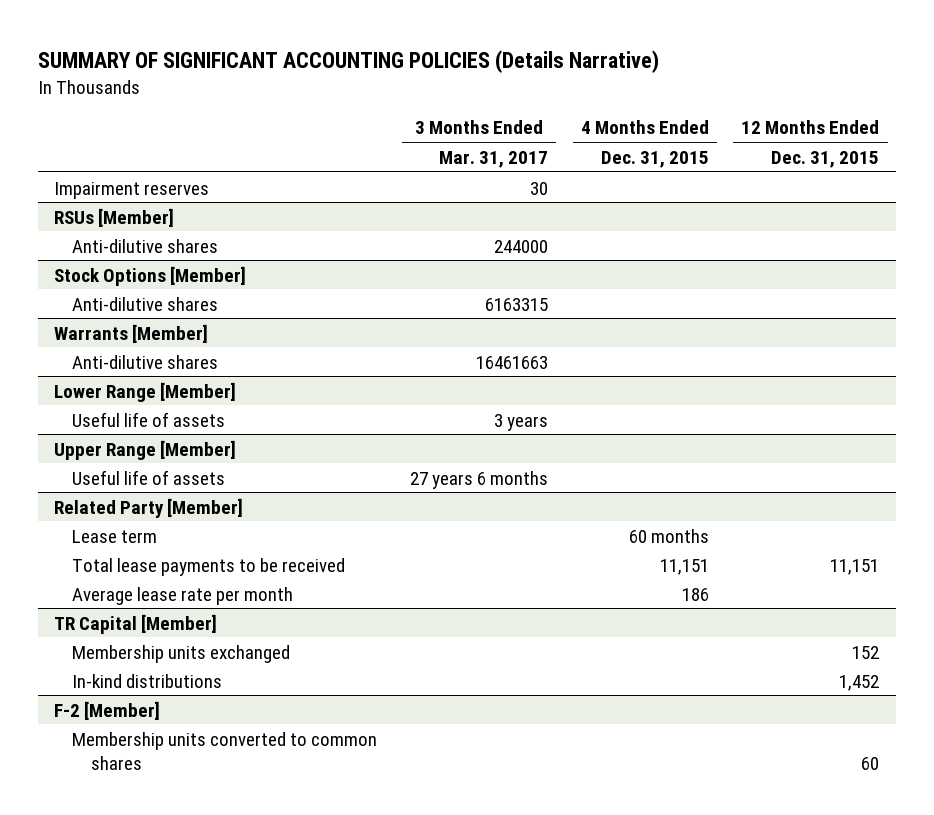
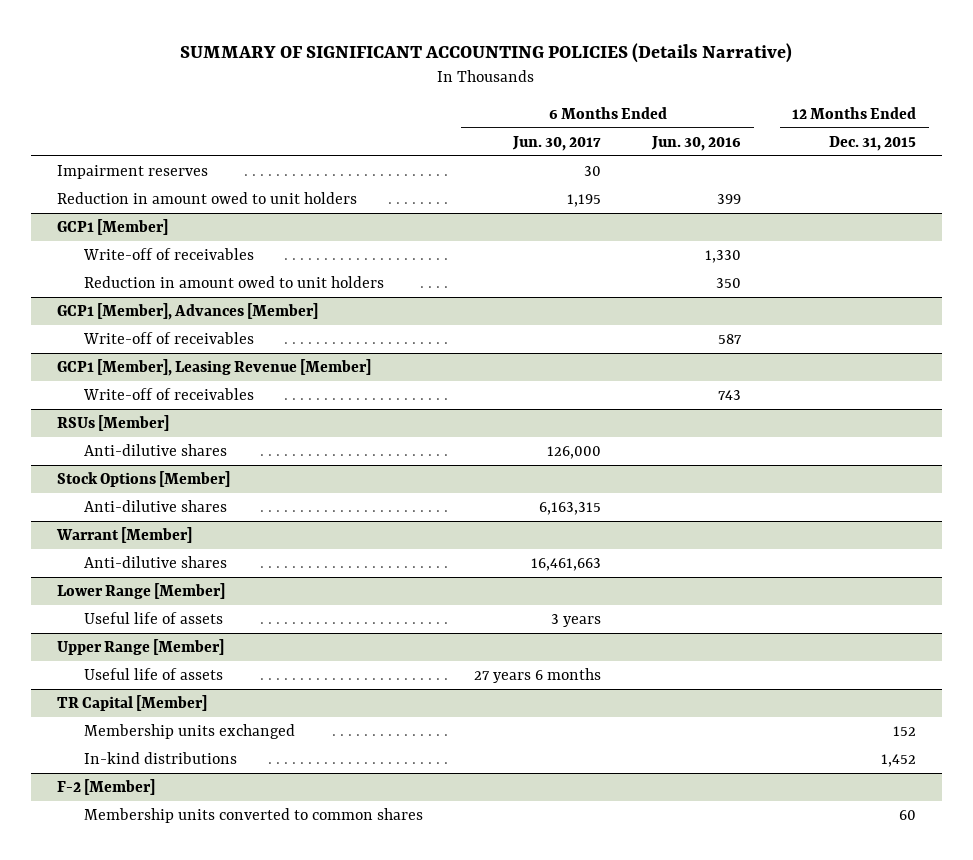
- | 3 Months Ended Mar. 31, 2017 | 4 Months Ended Dec. 31, 2015 | 12 Months Ended Dec. 31, 2015
+ | 6 Months Ended Jun. 30, 2017 | 6 Months Ended Jun. 30, 2016 | 12 Months Ended Dec. 31, 2015
+ Reduction in amount owed to unit holders | 1,195 | 399 |
+ GCP1 [Member]
+ Write-off of receivables | | 1,330 |
+ Reduction in amount owed to unit holders | | 350 |
+ GCP1 [Member], Advances [Member]
+ Write-off of receivables | | 587 |
+ GCP1 [Member], Leasing Revenue [Member]
+ Write-off of receivables | | 743 |
- Warrants [Member]
+ Warrant [Member]
- Related Party [Member]
- Lease term | | 60 months |
- Total lease payments to be received | | 11,151 | 11,151
- Average lease rate per month | | 186 |

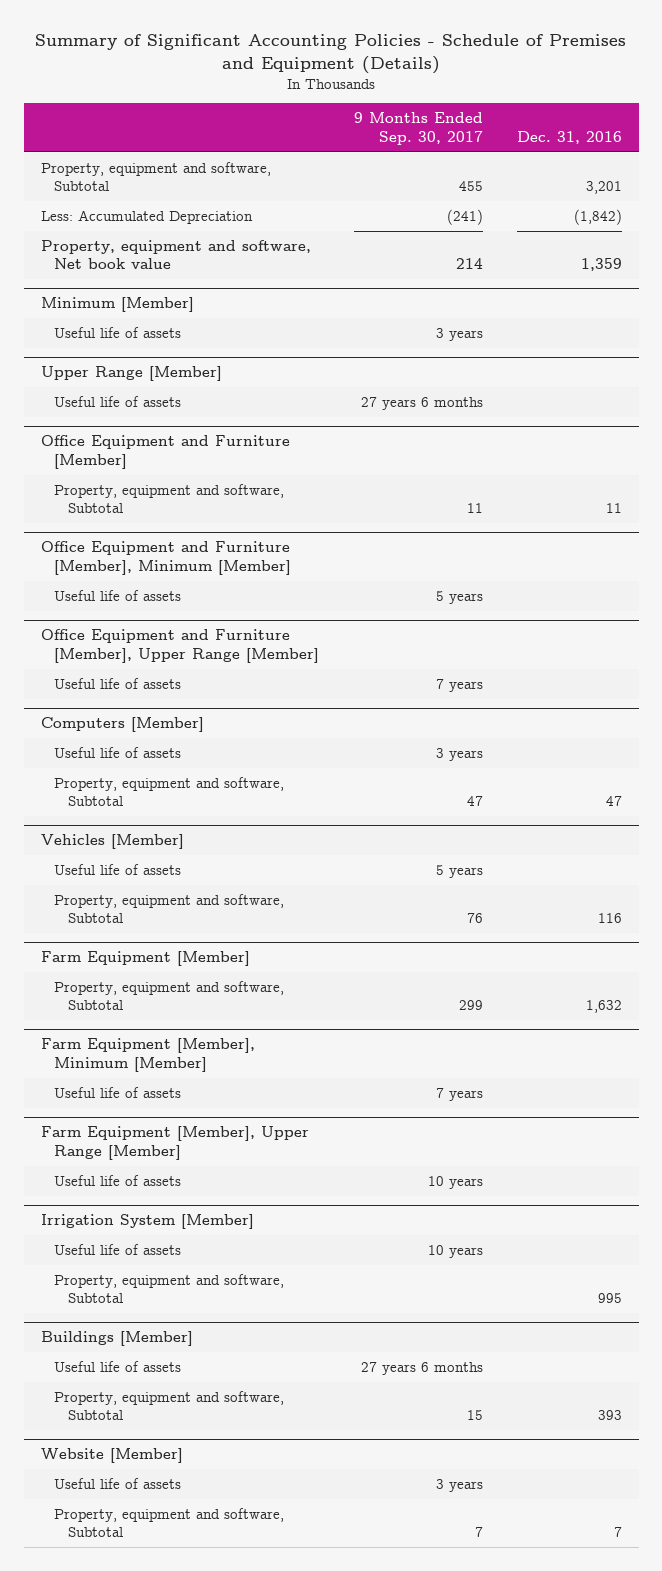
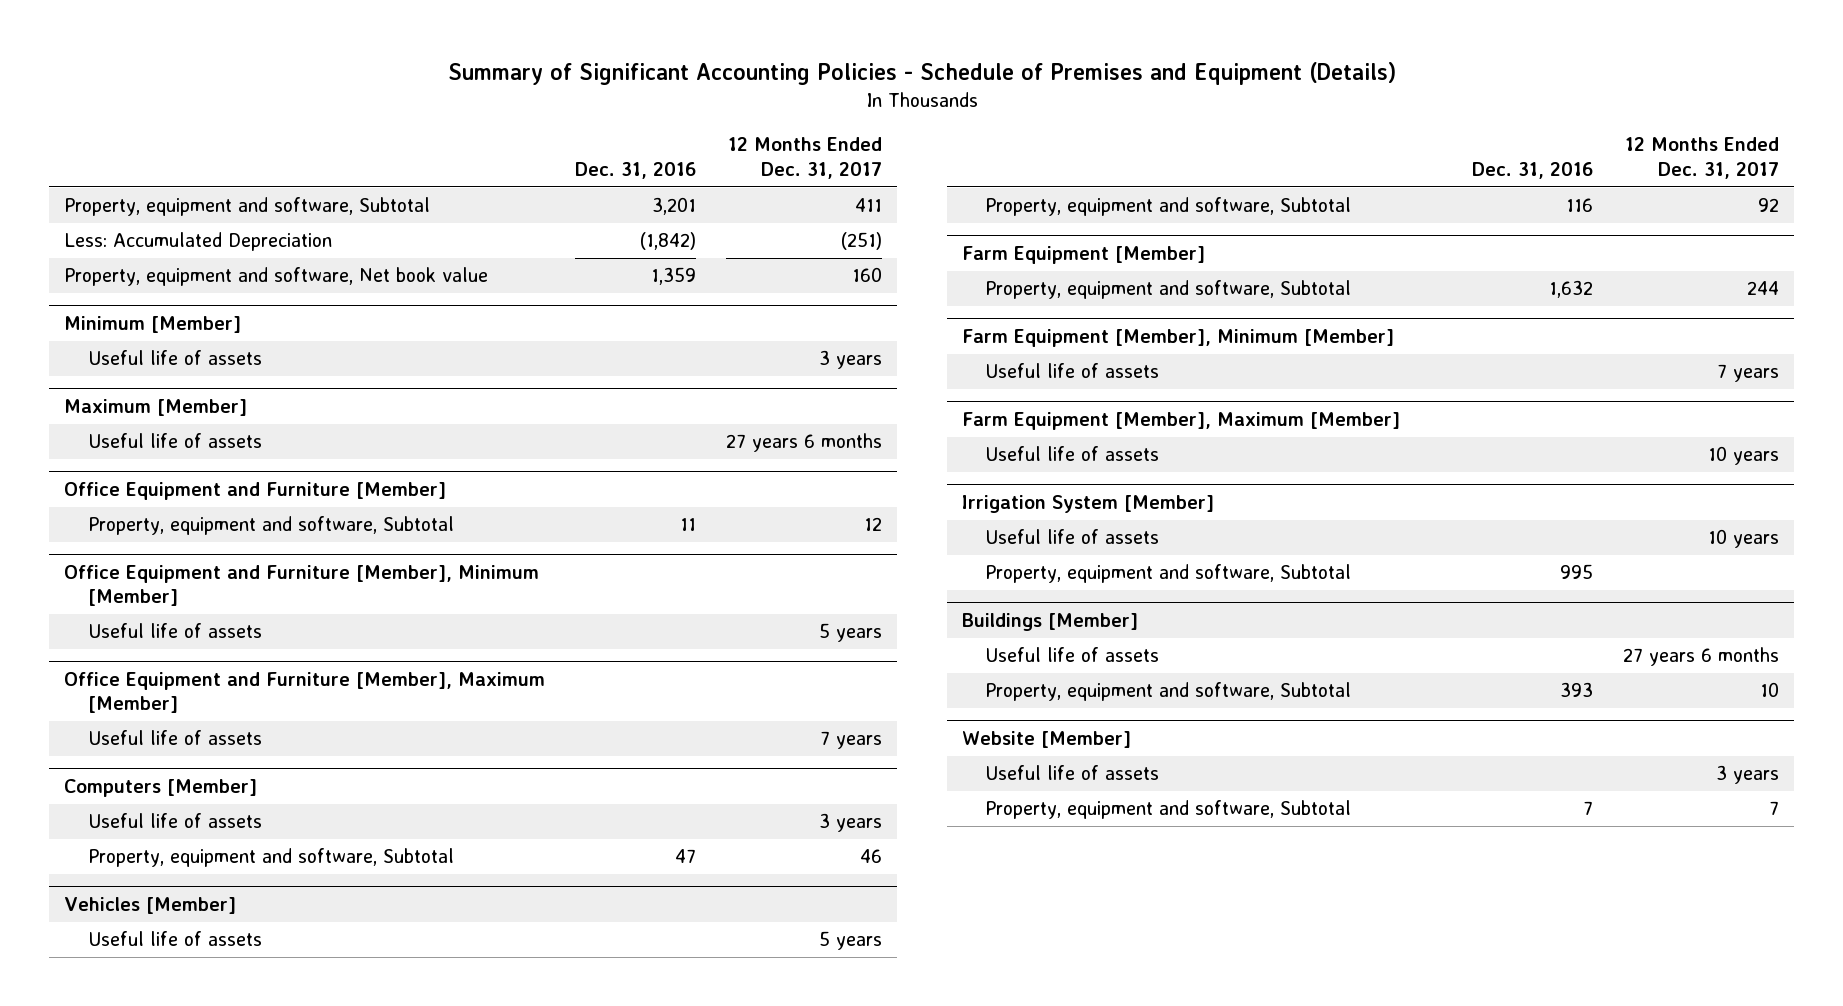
- | 9 Months Ended Sep. 30, 2017 | Dec. 31, 2016
+ | Dec. 31, 2016 | 12 Months Ended Dec. 31, 2017
- Upper Range [Member]
+ Maximum [Member]
- Office Equipment and Furniture [Member], Upper Range [Member]
+ Office Equipment and Furniture [Member], Maximum [Member]
- Farm Equipment [Member], Upper Range [Member]
- Useful life of assets | 10 years |
+ Farm Equipment [Member], Maximum [Member]
+ Useful life of assets | | 10 years

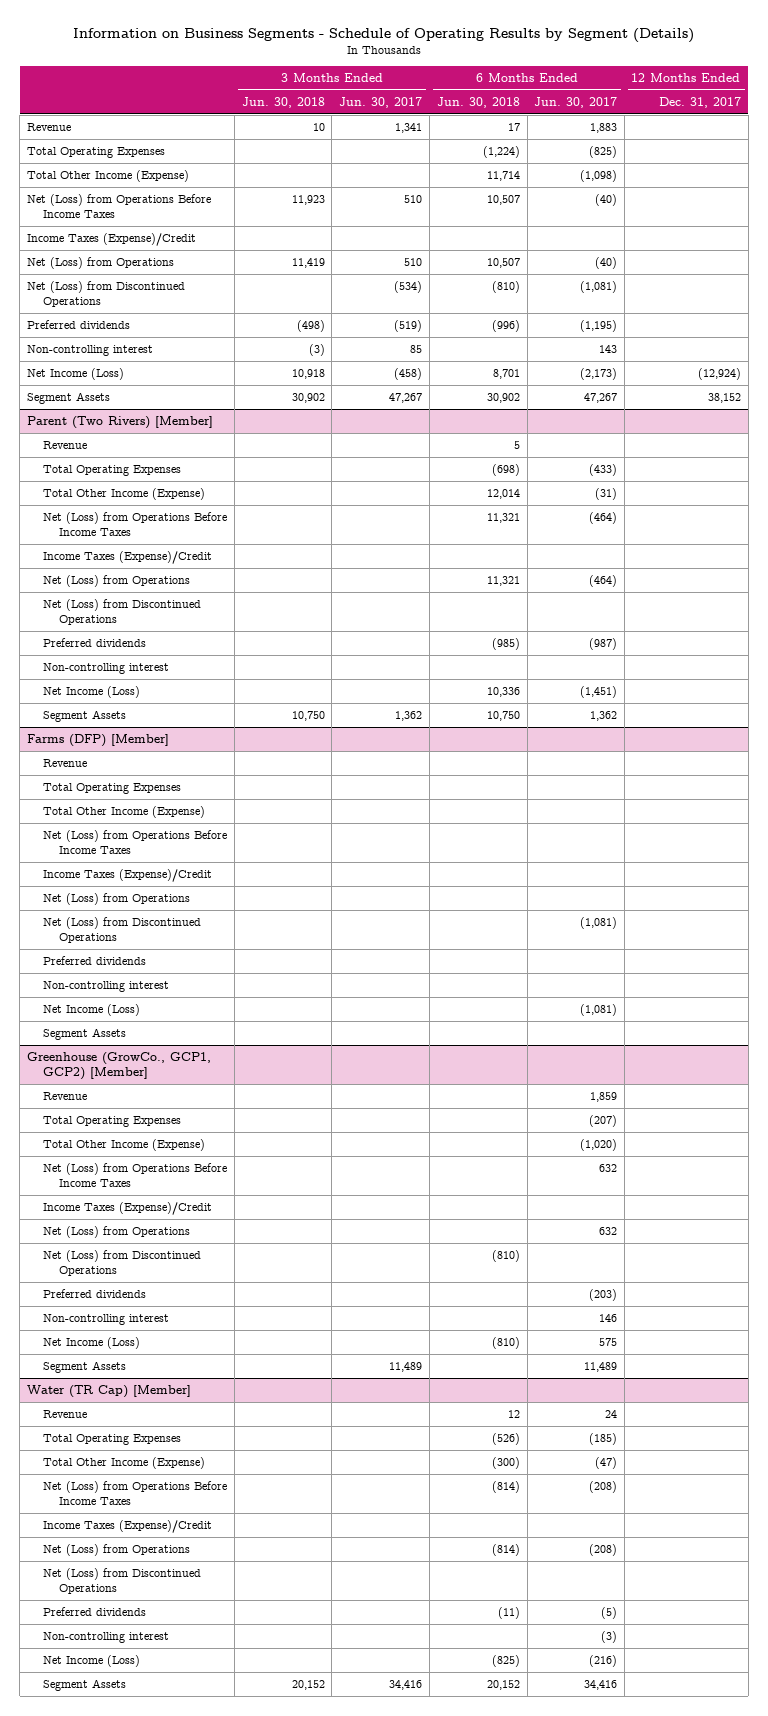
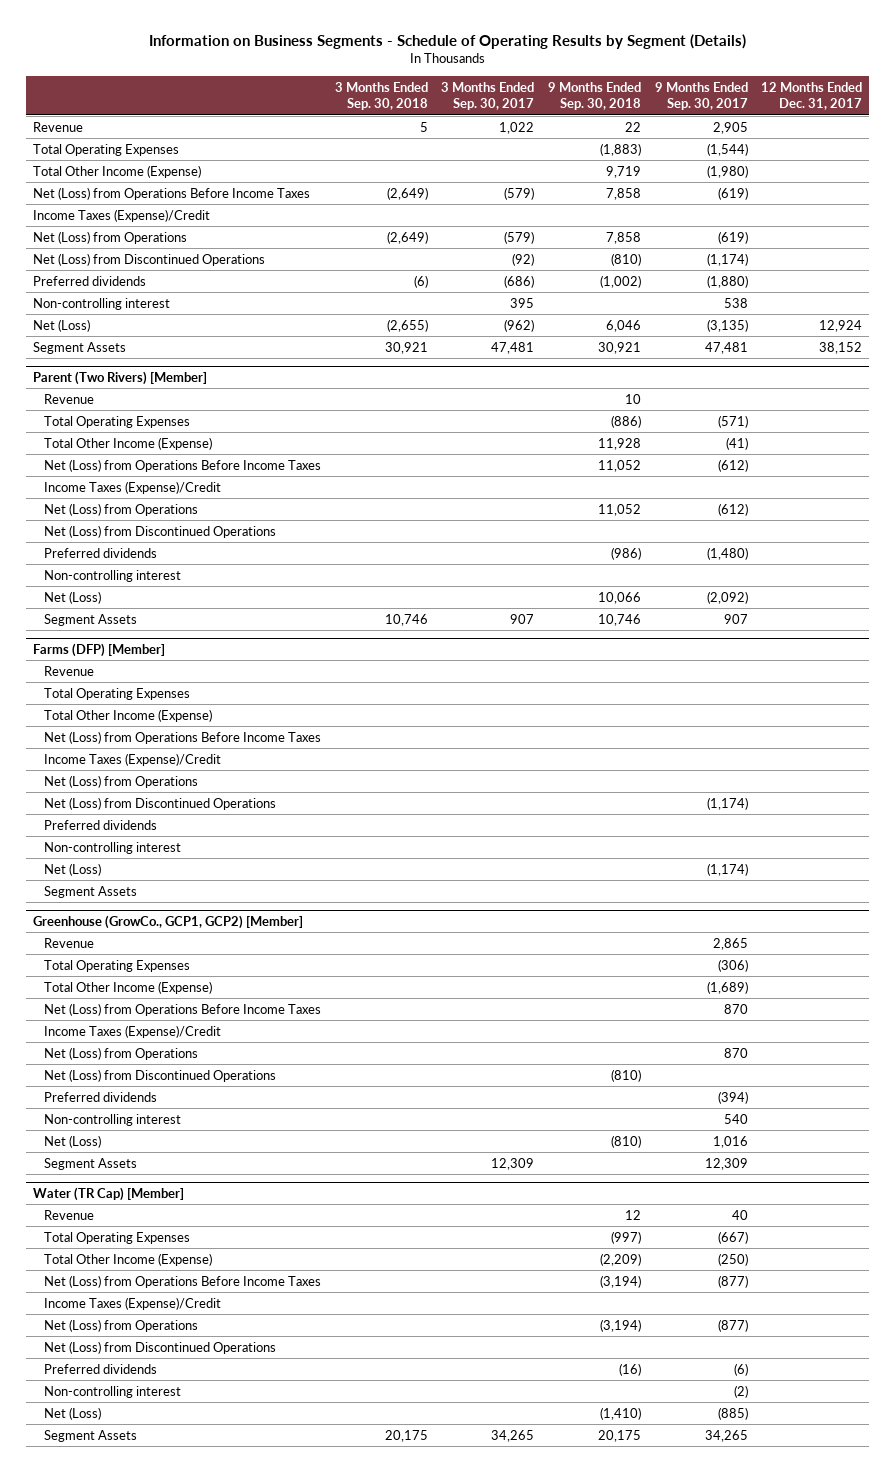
- | 3 Months Ended Jun. 30, 2018 | 3 Months Ended Jun. 30, 2017 | 6 Months Ended Jun. 30, 2018 | 6 Months Ended Jun. 30, 2017 | 12 Months Ended Dec. 31, 2017
+ | 3 Months Ended Sep. 30, 2018 | 3 Months Ended Sep. 30, 2017 | 9 Months Ended Sep. 30, 2018 | 9 Months Ended Sep. 30, 2017 | 12 Months Ended Dec. 31, 2017
- Net Income (Loss) | 10,918 | (458) | 8,701 | (2,173) | (12,924)
+ Net (Loss) | (2,655) | (962) | 6,046 | (3,135) | 12,924
@ Parent (Two Rivers) [Member]
- Net Income (Loss) | | | 10,336 | (1,451) |
+ Net (Loss) | | | 10,066 | (2,092) |
@ Farms (DFP) [Member]
- Net Income (Loss) | | | | (1,081) |
+ Net (Loss) | | | | (1,174) |
@ Greenhouse (GrowCo., GCP1, GCP2) [Member]
- Net Income (Loss) | | | (810) | 575 |
+ Net (Loss) | | | (810) | 1,016 |
@ Water (TR Cap) [Member]
- Net Income (Loss) | | | (825) | (216) |
+ Net (Loss) | | | (1,410) | (885) |

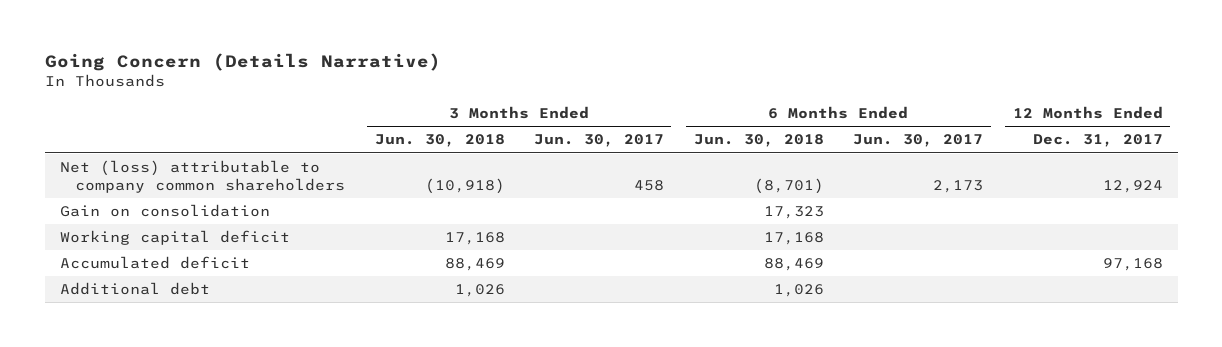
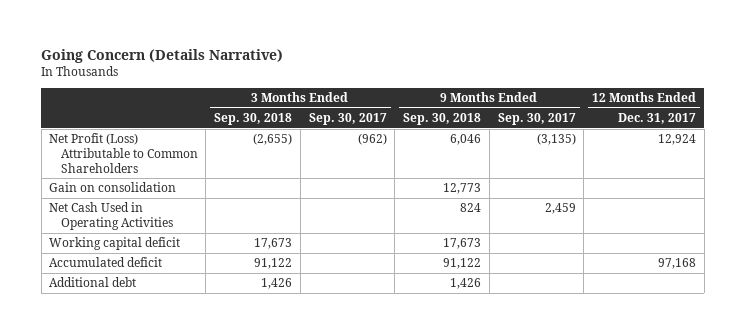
- | 3 Months Ended Jun. 30, 2018 | 3 Months Ended Jun. 30, 2017 | 6 Months Ended Jun. 30, 2018 | 6 Months Ended Jun. 30, 2017 | 12 Months Ended Dec. 31, 2017
+ | 3 Months Ended Sep. 30, 2018 | 3 Months Ended Sep. 30, 2017 | 9 Months Ended Sep. 30, 2018 | 9 Months Ended Sep. 30, 2017 | 12 Months Ended Dec. 31, 2017
- Net (loss) attributable to company common shareholders | (10,918) | 458 | (8,701) | 2,173 | 12,924
+ Net Profit (Loss) Attributable to Common Shareholders | (2,655) | (962) | 6,046 | (3,135) | 12,924
+ Net Cash Used in Operating Activities | | | 824 | 2,459 |

